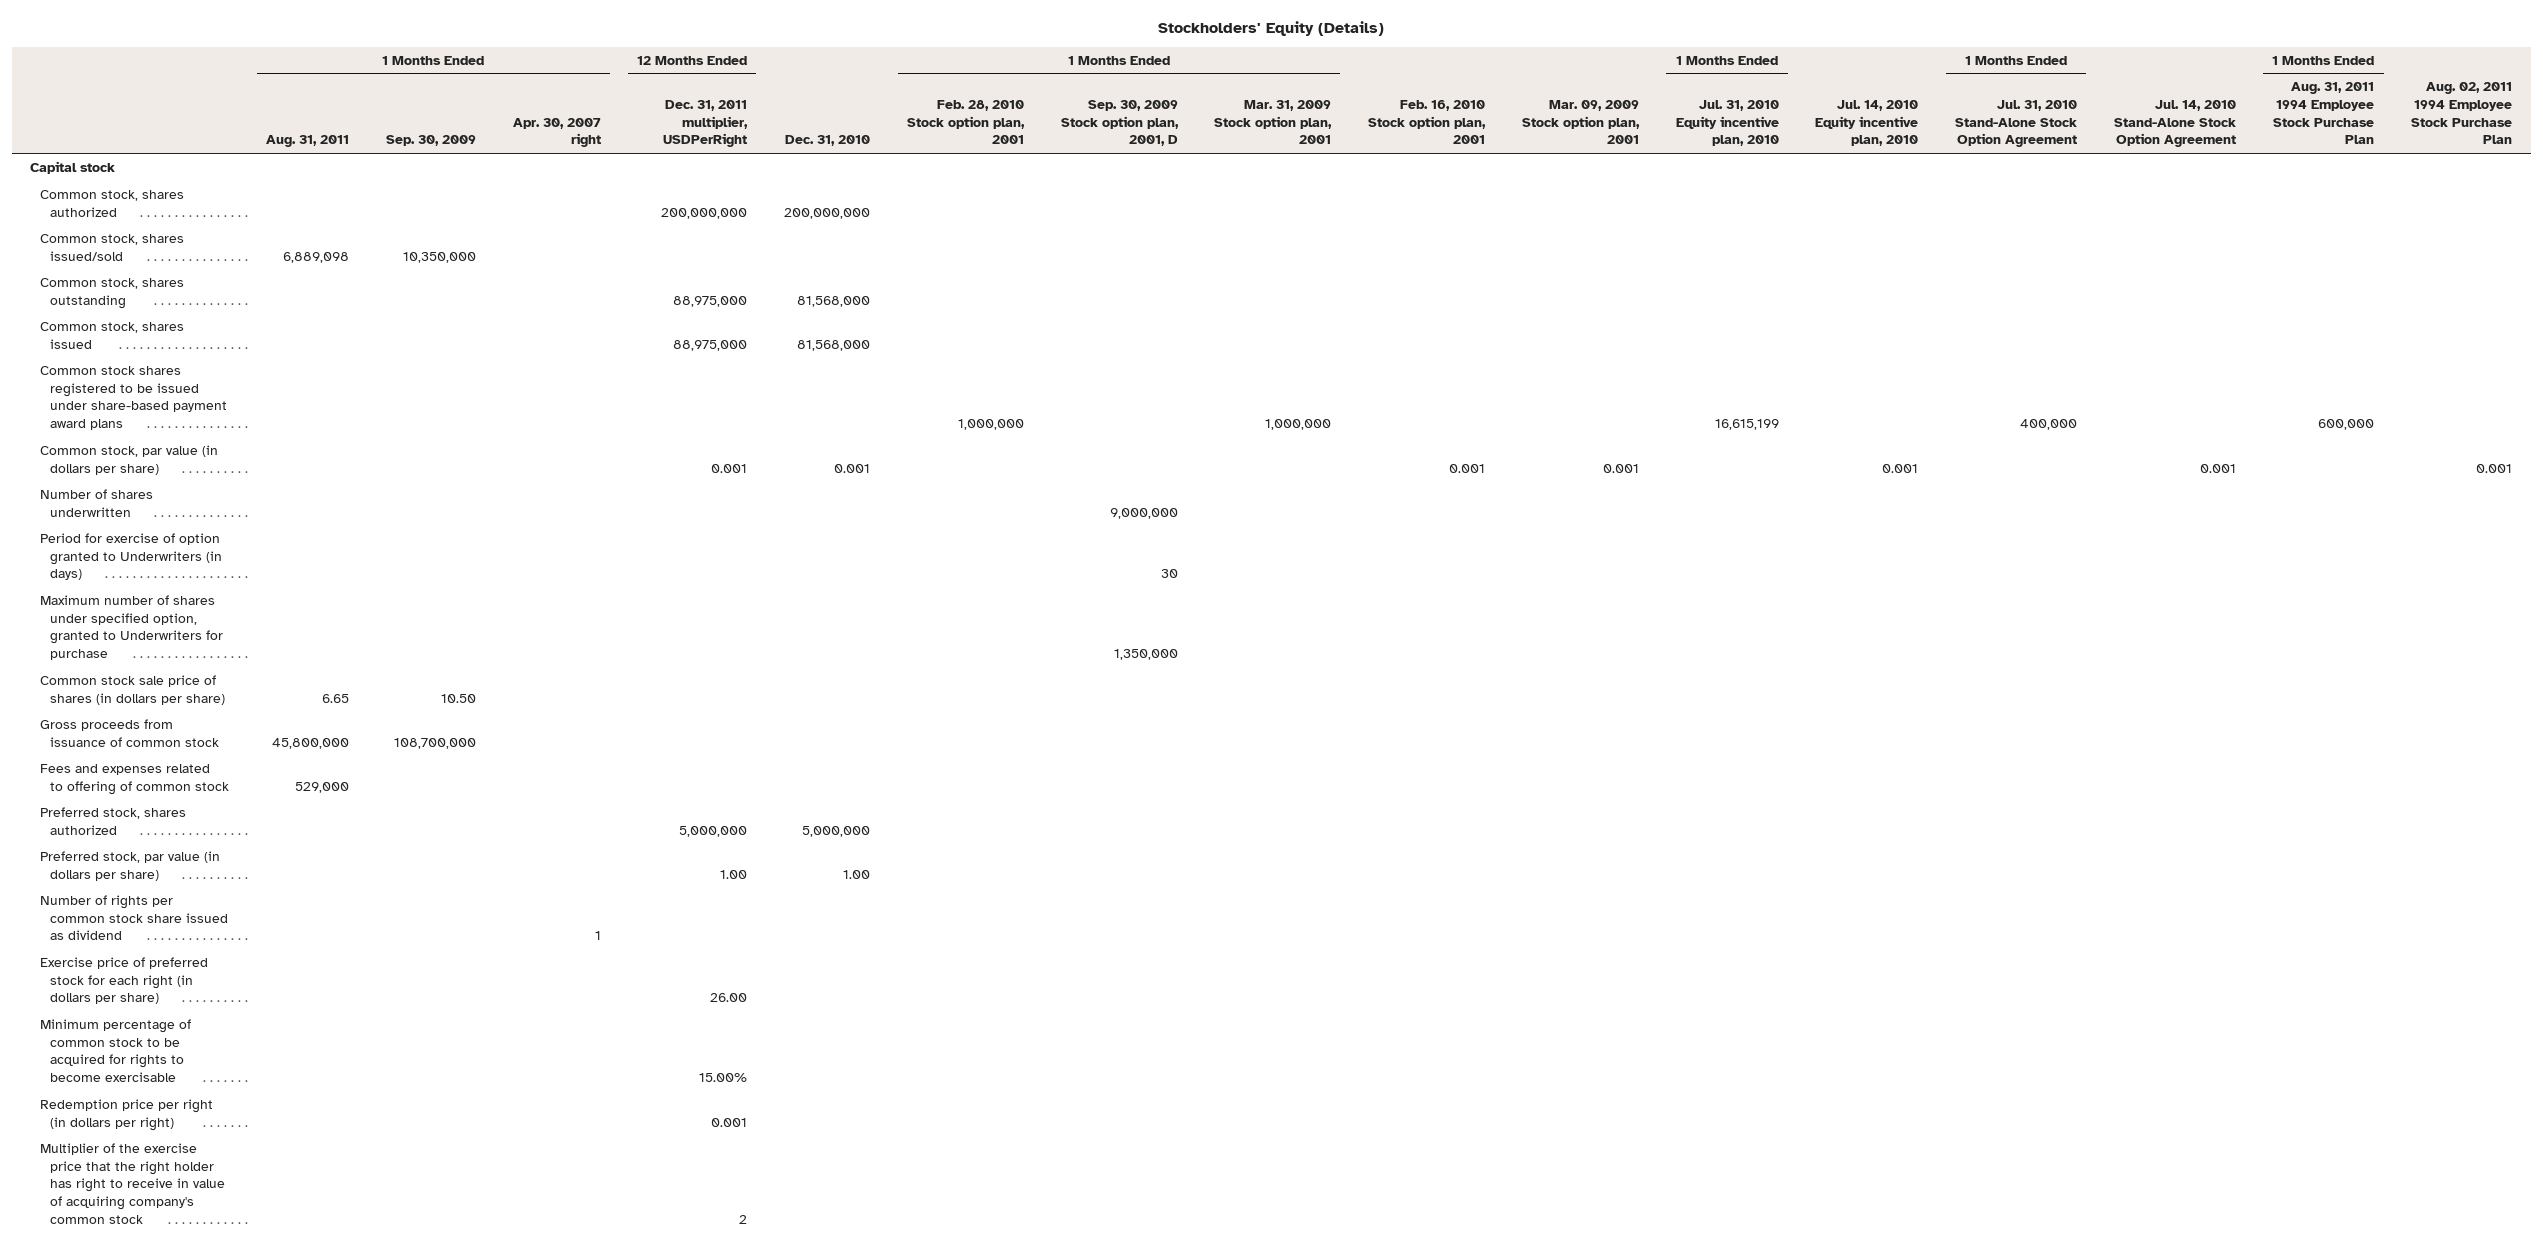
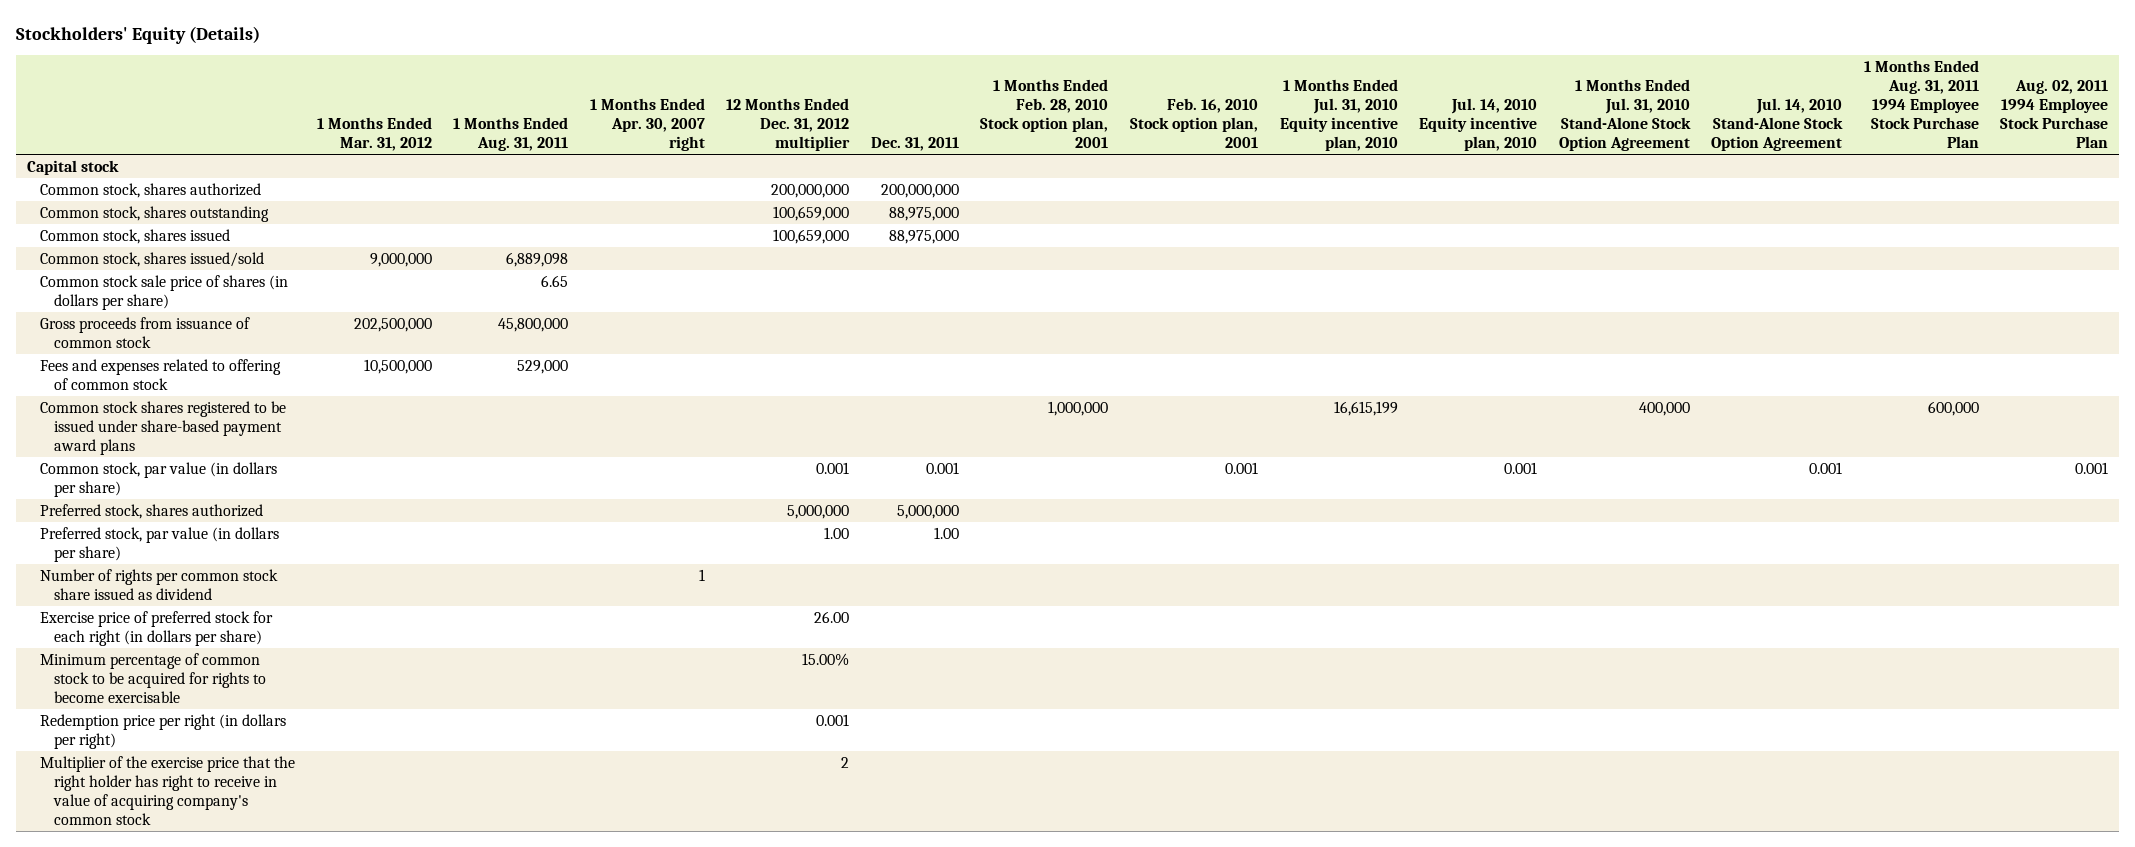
- | 1 Months Ended Aug. 31, 2011 | 1 Months Ended Sep. 30, 2009 | 1 Months Ended Apr. 30, 2007 right | 12 Months Ended Dec. 31, 2011 multiplier, USDPerRight | Dec. 31, 2010 | 1 Months Ended Feb. 28, 2010 Stock option plan, 2001 | 1 Months Ended Sep. 30, 2009 Stock option plan, 2001, D | 1 Months Ended Mar. 31, 2009 Stock option plan, 2001 | Feb. 16, 2010 Stock option plan, 2001 | Mar. 09, 2009 Stock option plan, 2001 | 1 Months Ended Jul. 31, 2010 Equity incentive plan, 2010 | Jul. 14, 2010 Equity incentive plan, 2010 | 1 Months Ended Jul. 31, 2010 Stand-Alone Stock Option Agreement | Jul. 14, 2010 Stand-Alone Stock Option Agreement | 1 Months Ended Aug. 31, 2011 1994 Employee Stock Purchase Plan | Aug. 02, 2011 1994 Employee Stock Purchase Plan
+ | 1 Months Ended Mar. 31, 2012 | 1 Months Ended Aug. 31, 2011 | 1 Months Ended Apr. 30, 2007 right | 12 Months Ended Dec. 31, 2012 multiplier | Dec. 31, 2011 | 1 Months Ended Feb. 28, 2010 Stock option plan, 2001 | Feb. 16, 2010 Stock option plan, 2001 | 1 Months Ended Jul. 31, 2010 Equity incentive plan, 2010 | Jul. 14, 2010 Equity incentive plan, 2010 | 1 Months Ended Jul. 31, 2010 Stand-Alone Stock Option Agreement | Jul. 14, 2010 Stand-Alone Stock Option Agreement | 1 Months Ended Aug. 31, 2011 1994 Employee Stock Purchase Plan | Aug. 02, 2011 1994 Employee Stock Purchase Plan
- Number of shares underwritten | | | | | | | 9,000,000 | | | | | | | | |
- Period for exercise of option granted to Underwriters (in days) | | | | | | | 30 | | | | | | | | |
- Maximum number of shares under specified option, granted to Underwriters for purchase | | | | | | | 1,350,000 | | | | | | | | |
moved down: Common stock, shares issued/sold | 9,000,000 | 6,889,098 | | | | | | | | | | |
moved down: Common stock shares registered to be issued under share-based payment award plans | | | | | | 1,000,000 | | 16,615,199 | | 400,000 | | 600,000 |
moved down: Common stock, par value (in dollars per share) | | | | 0.001 | 0.001 | | 0.001 | | 0.001 | | 0.001 | | 0.001

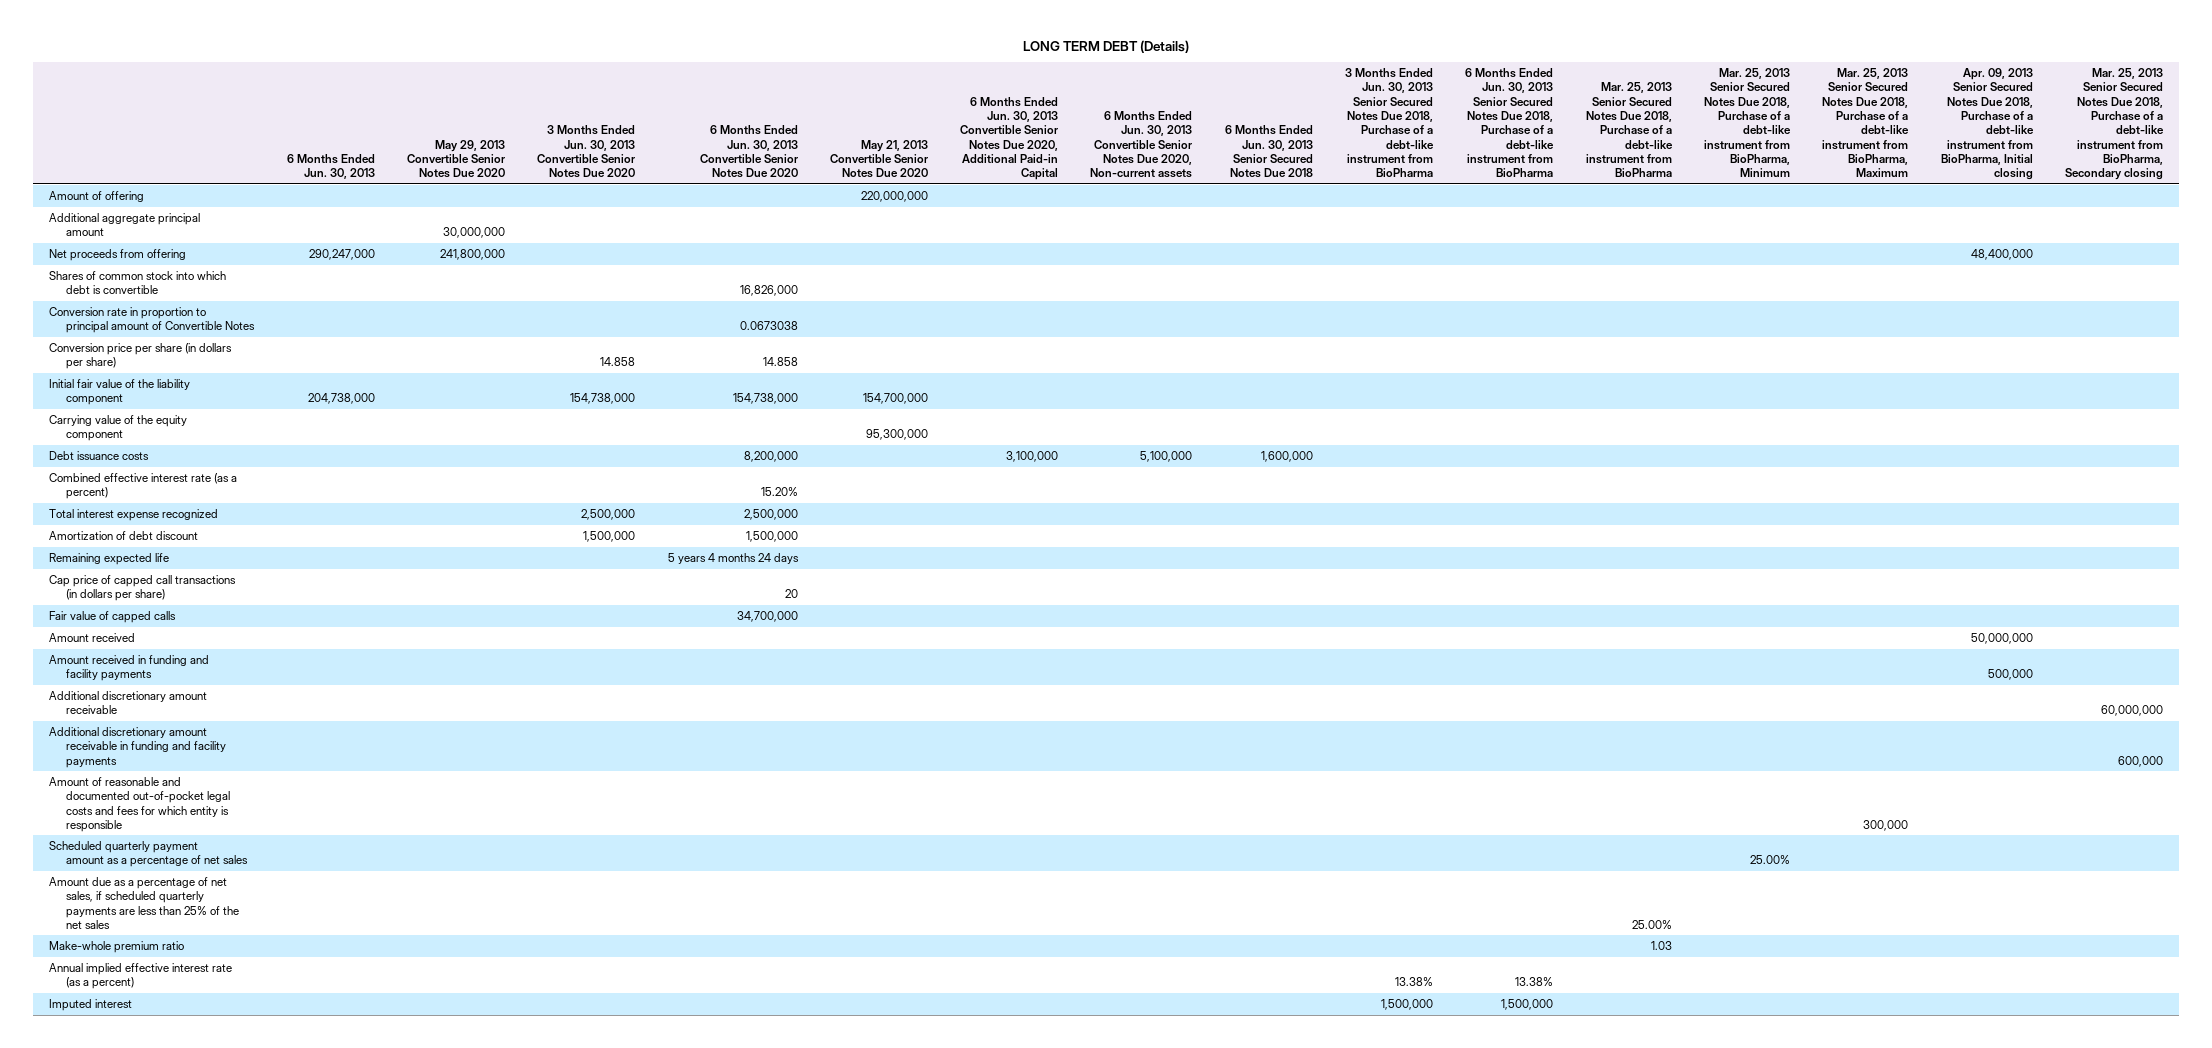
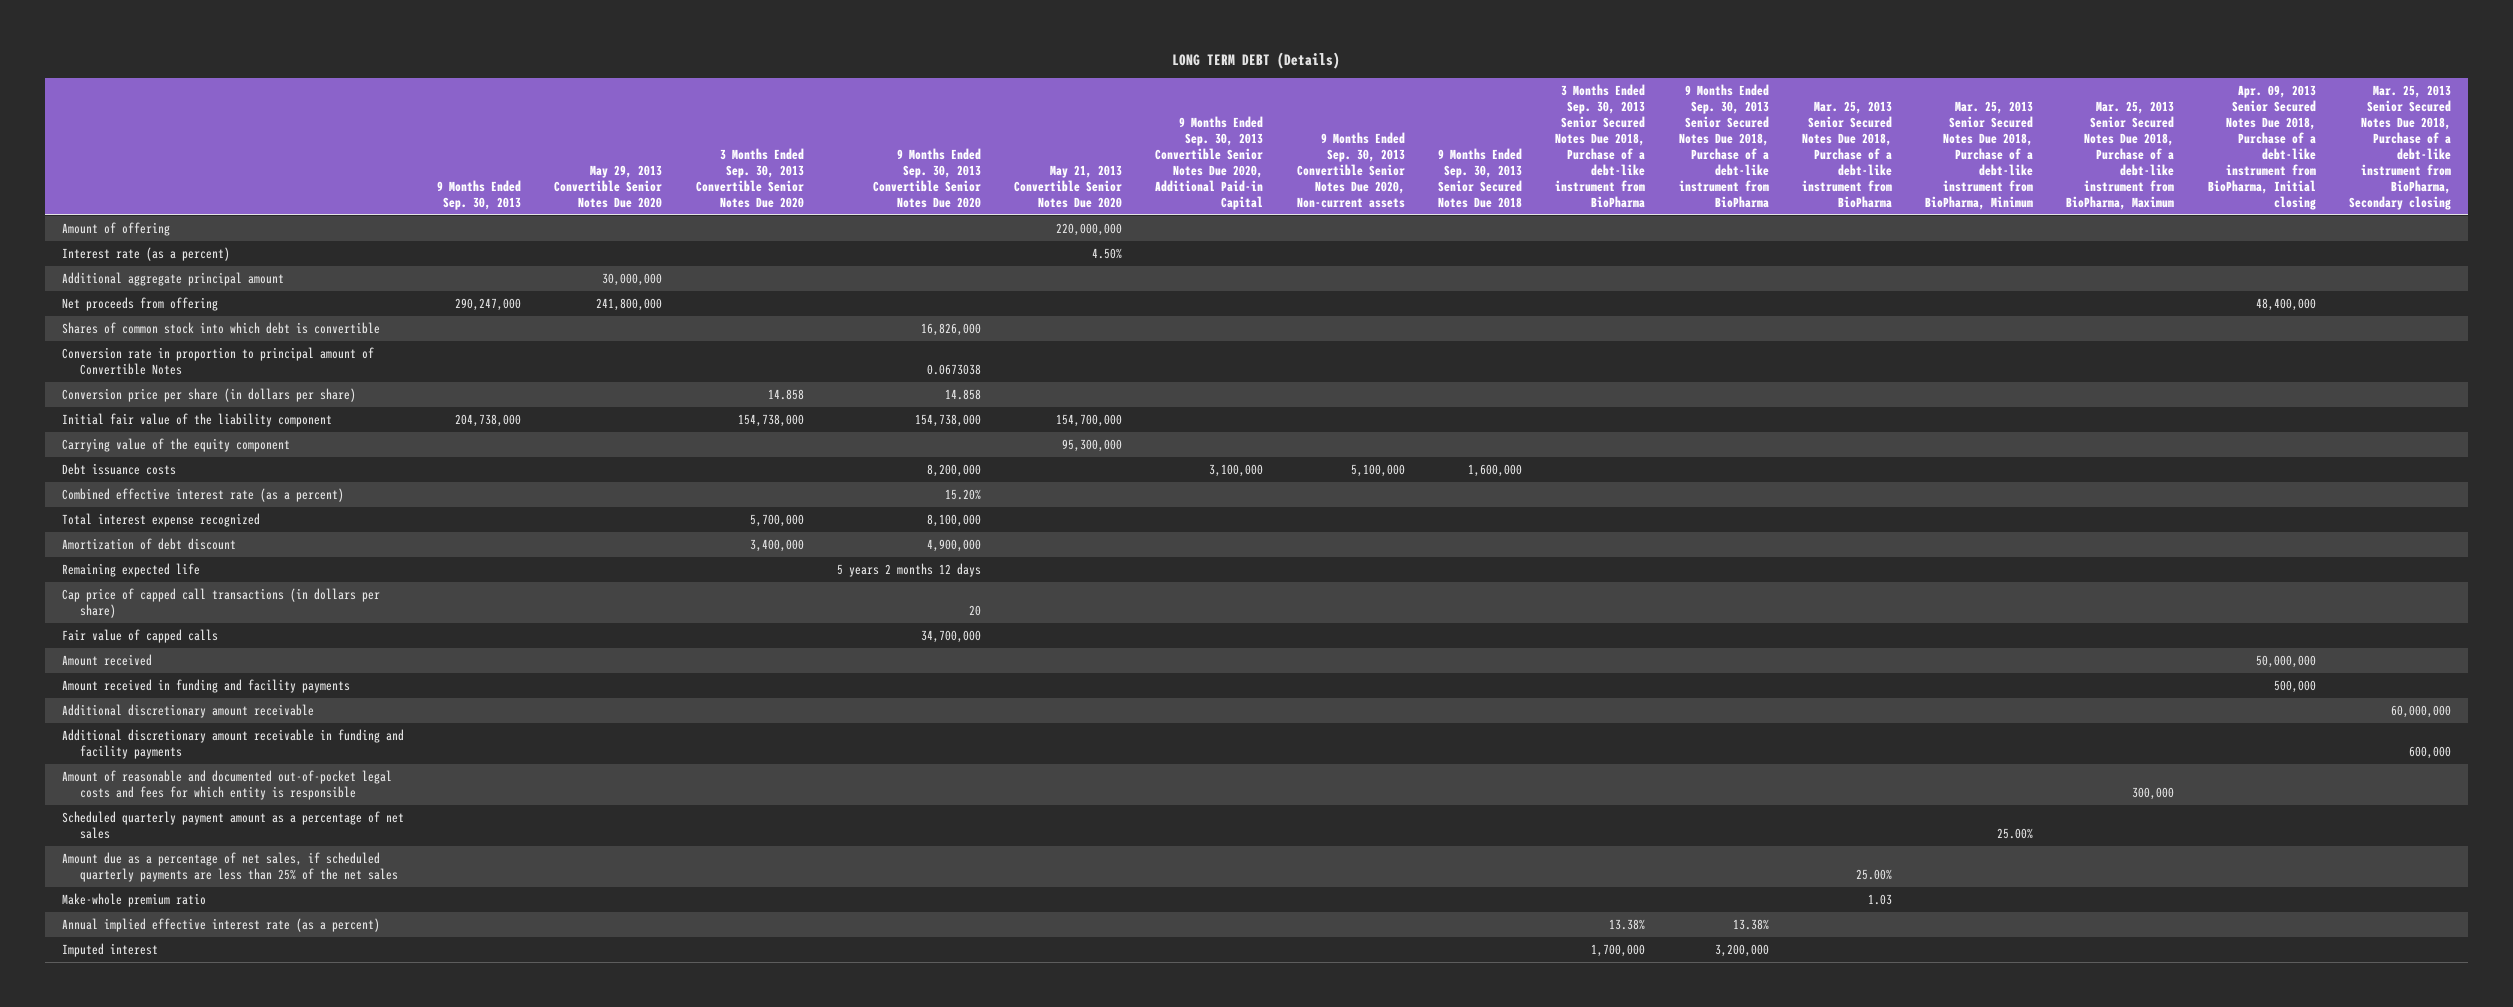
- | 6 Months Ended Jun. 30, 2013 | May 29, 2013 Convertible Senior Notes Due 2020 | 3 Months Ended Jun. 30, 2013 Convertible Senior Notes Due 2020 | 6 Months Ended Jun. 30, 2013 Convertible Senior Notes Due 2020 | May 21, 2013 Convertible Senior Notes Due 2020 | 6 Months Ended Jun. 30, 2013 Convertible Senior Notes Due 2020, Additional Paid-in Capital | 6 Months Ended Jun. 30, 2013 Convertible Senior Notes Due 2020, Non-current assets | 6 Months Ended Jun. 30, 2013 Senior Secured Notes Due 2018 | 3 Months Ended Jun. 30, 2013 Senior Secured Notes Due 2018, Purchase of a debt-like instrument from BioPharma | 6 Months Ended Jun. 30, 2013 Senior Secured Notes Due 2018, Purchase of a debt-like instrument from BioPharma | Mar. 25, 2013 Senior Secured Notes Due 2018, Purchase of a debt-like instrument from BioPharma | Mar. 25, 2013 Senior Secured Notes Due 2018, Purchase of a debt-like instrument from BioPharma, Minimum | Mar. 25, 2013 Senior Secured Notes Due 2018, Purchase of a debt-like instrument from BioPharma, Maximum | Apr. 09, 2013 Senior Secured Notes Due 2018, Purchase of a debt-like instrument from BioPharma, Initial closing | Mar. 25, 2013 Senior Secured Notes Due 2018, Purchase of a debt-like instrument from BioPharma, Secondary closing
+ | 9 Months Ended Sep. 30, 2013 | May 29, 2013 Convertible Senior Notes Due 2020 | 3 Months Ended Sep. 30, 2013 Convertible Senior Notes Due 2020 | 9 Months Ended Sep. 30, 2013 Convertible Senior Notes Due 2020 | May 21, 2013 Convertible Senior Notes Due 2020 | 9 Months Ended Sep. 30, 2013 Convertible Senior Notes Due 2020, Additional Paid-in Capital | 9 Months Ended Sep. 30, 2013 Convertible Senior Notes Due 2020, Non-current assets | 9 Months Ended Sep. 30, 2013 Senior Secured Notes Due 2018 | 3 Months Ended Sep. 30, 2013 Senior Secured Notes Due 2018, Purchase of a debt-like instrument from BioPharma | 9 Months Ended Sep. 30, 2013 Senior Secured Notes Due 2018, Purchase of a debt-like instrument from BioPharma | Mar. 25, 2013 Senior Secured Notes Due 2018, Purchase of a debt-like instrument from BioPharma | Mar. 25, 2013 Senior Secured Notes Due 2018, Purchase of a debt-like instrument from BioPharma, Minimum | Mar. 25, 2013 Senior Secured Notes Due 2018, Purchase of a debt-like instrument from BioPharma, Maximum | Apr. 09, 2013 Senior Secured Notes Due 2018, Purchase of a debt-like instrument from BioPharma, Initial closing | Mar. 25, 2013 Senior Secured Notes Due 2018, Purchase of a debt-like instrument from BioPharma, Secondary closing
+ Interest rate (as a percent) | | | | | 4.50% | | | | | | | | | |

